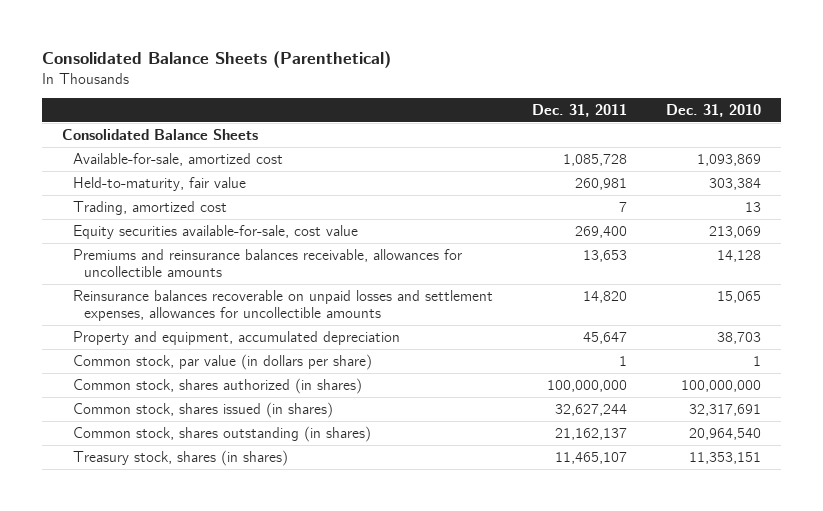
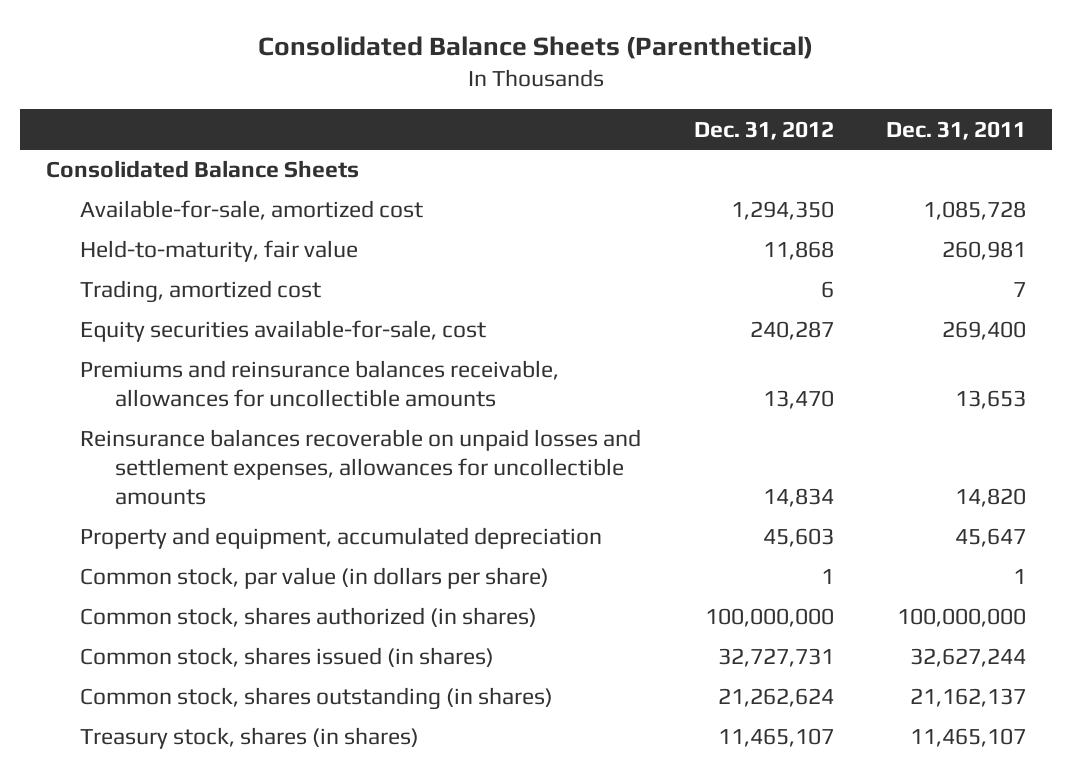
- | Dec. 31, 2011 | Dec. 31, 2010
+ | Dec. 31, 2012 | Dec. 31, 2011
- Equity securities available-for-sale, cost value | 269,400 | 213,069
+ Equity securities available-for-sale, cost | 240,287 | 269,400

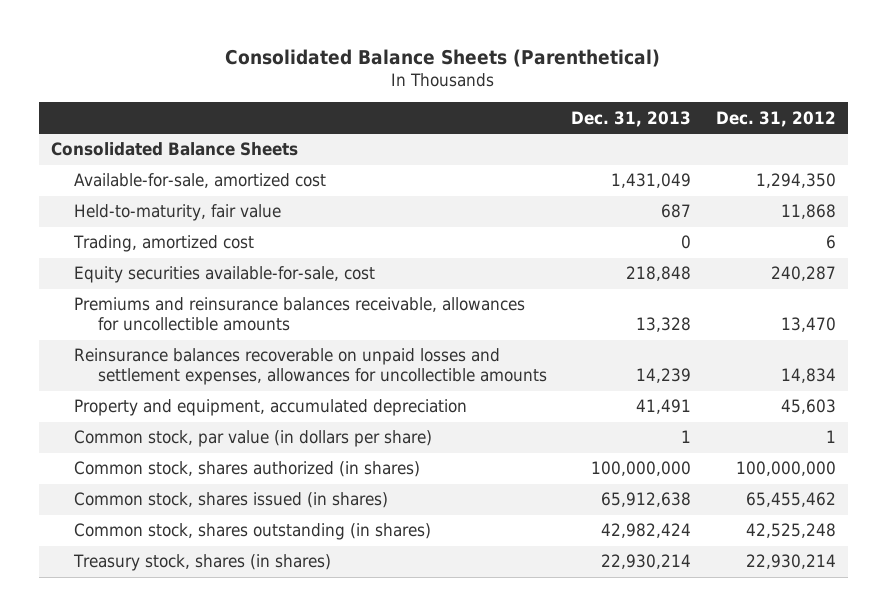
- | Dec. 31, 2012 | Dec. 31, 2011
+ | Dec. 31, 2013 | Dec. 31, 2012
- Common stock, shares issued (in shares) | 32,727,731 | 32,627,244
- Common stock, shares outstanding (in shares) | 21,262,624 | 21,162,137
- Treasury stock, shares (in shares) | 11,465,107 | 11,465,107
+ Common stock, shares issued (in shares) | 65,912,638 | 65,455,462
+ Common stock, shares outstanding (in shares) | 42,982,424 | 42,525,248
+ Treasury stock, shares (in shares) | 22,930,214 | 22,930,214

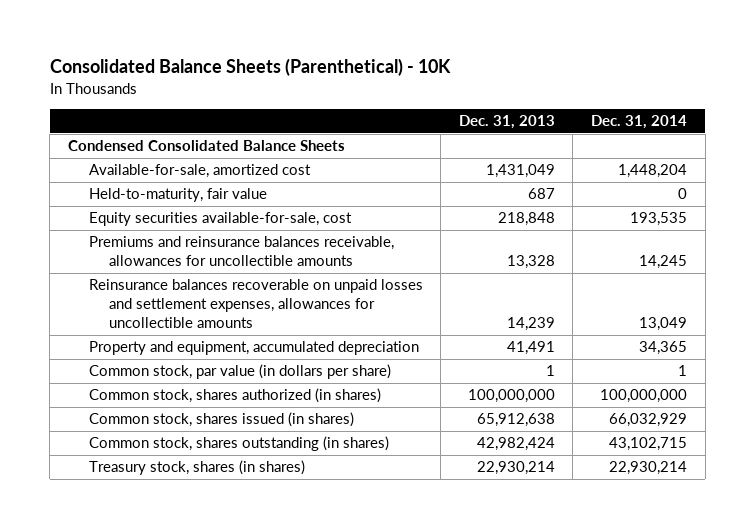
- Consolidated Balance Sheets (Parenthetical)
+ Consolidated Balance Sheets (Parenthetical) - 10K
- | Dec. 31, 2013 | Dec. 31, 2012
+ | Dec. 31, 2013 | Dec. 31, 2014
- Consolidated Balance Sheets
+ Condensed Consolidated Balance Sheets
- Trading, amortized cost | 0 | 6

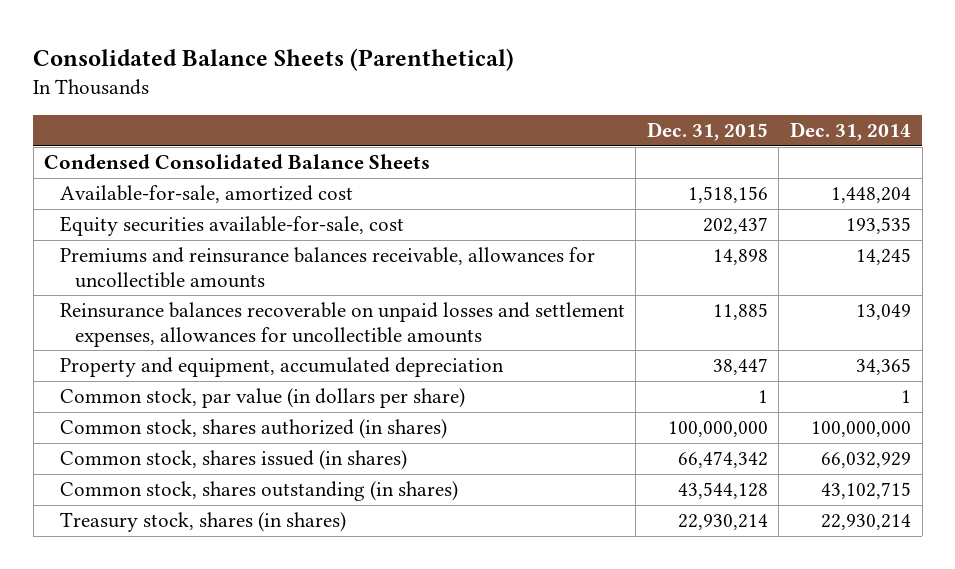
- Consolidated Balance Sheets (Parenthetical) - 10K
+ Consolidated Balance Sheets (Parenthetical)
- | Dec. 31, 2013 | Dec. 31, 2014
+ | Dec. 31, 2015 | Dec. 31, 2014
- Held-to-maturity, fair value | 687 | 0

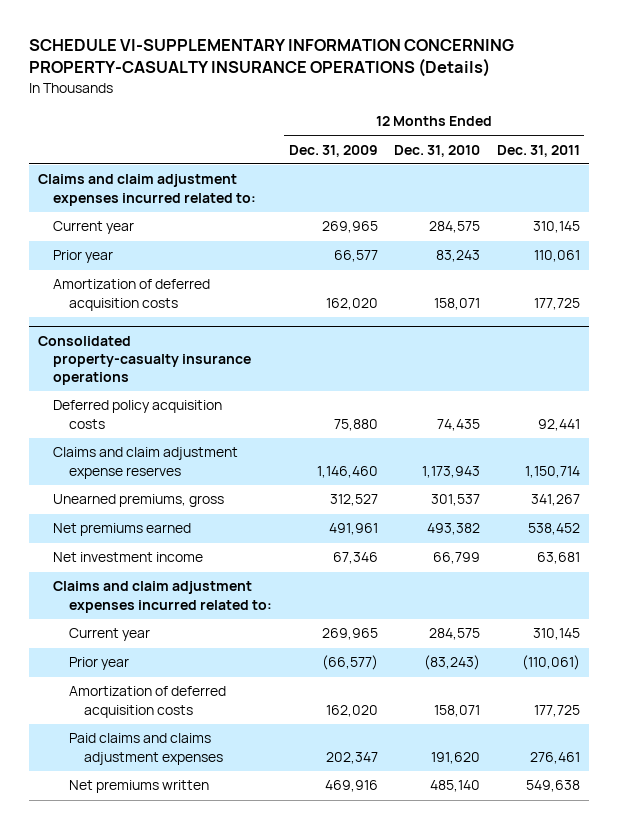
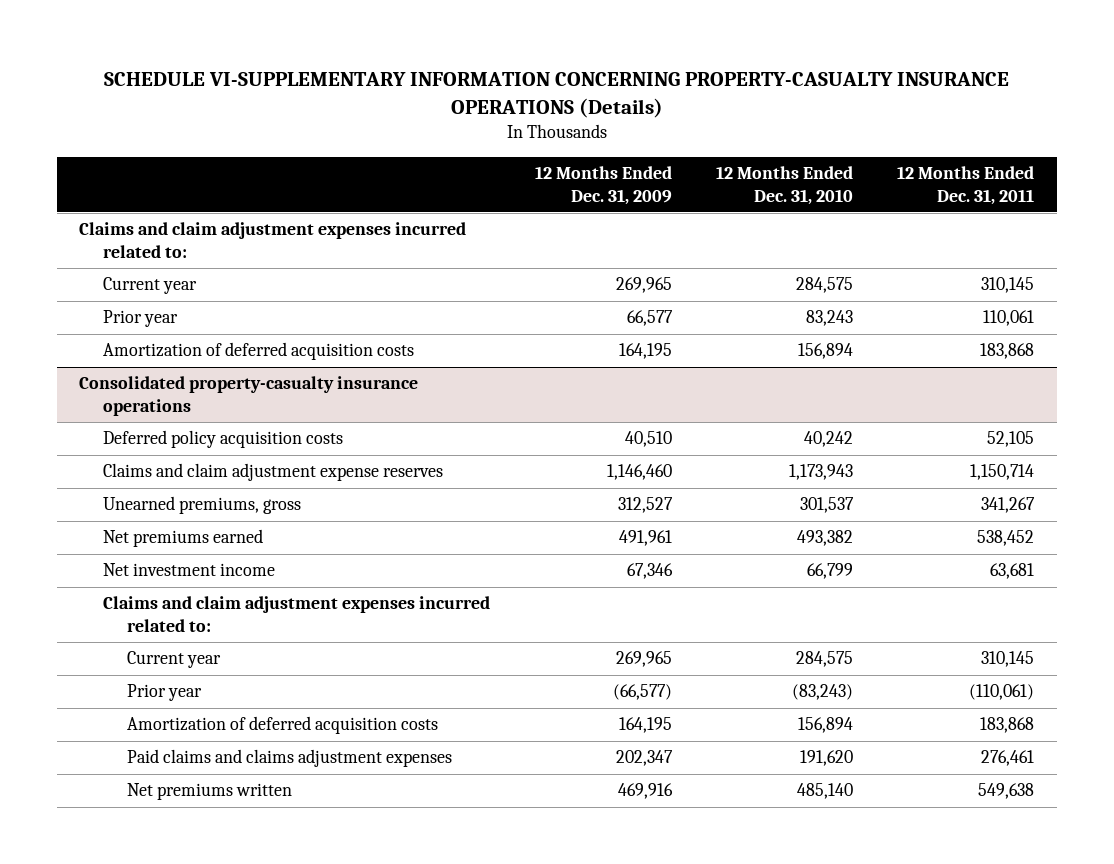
- Amortization of deferred acquisition costs | 162,020 | 158,071 | 177,725
+ Amortization of deferred acquisition costs | 164,195 | 156,894 | 183,868
@ Consolidated property-casualty insurance operations
- Deferred policy acquisition costs | 75,880 | 74,435 | 92,441
+ Deferred policy acquisition costs | 40,510 | 40,242 | 52,105
- Amortization of deferred acquisition costs | 162,020 | 158,071 | 177,725
+ Amortization of deferred acquisition costs | 164,195 | 156,894 | 183,868

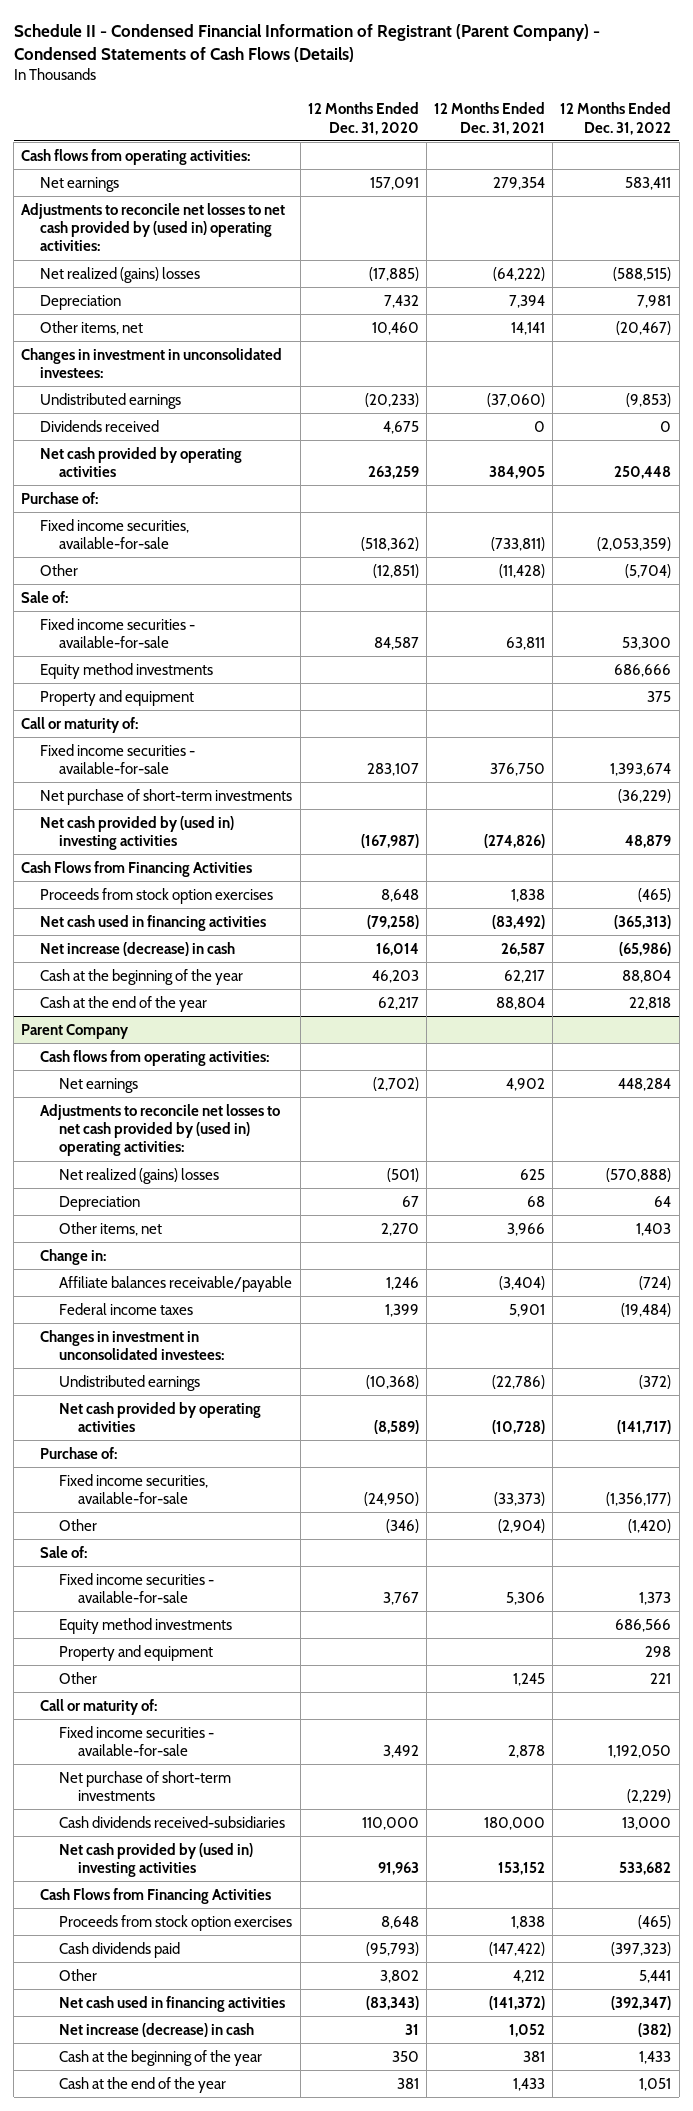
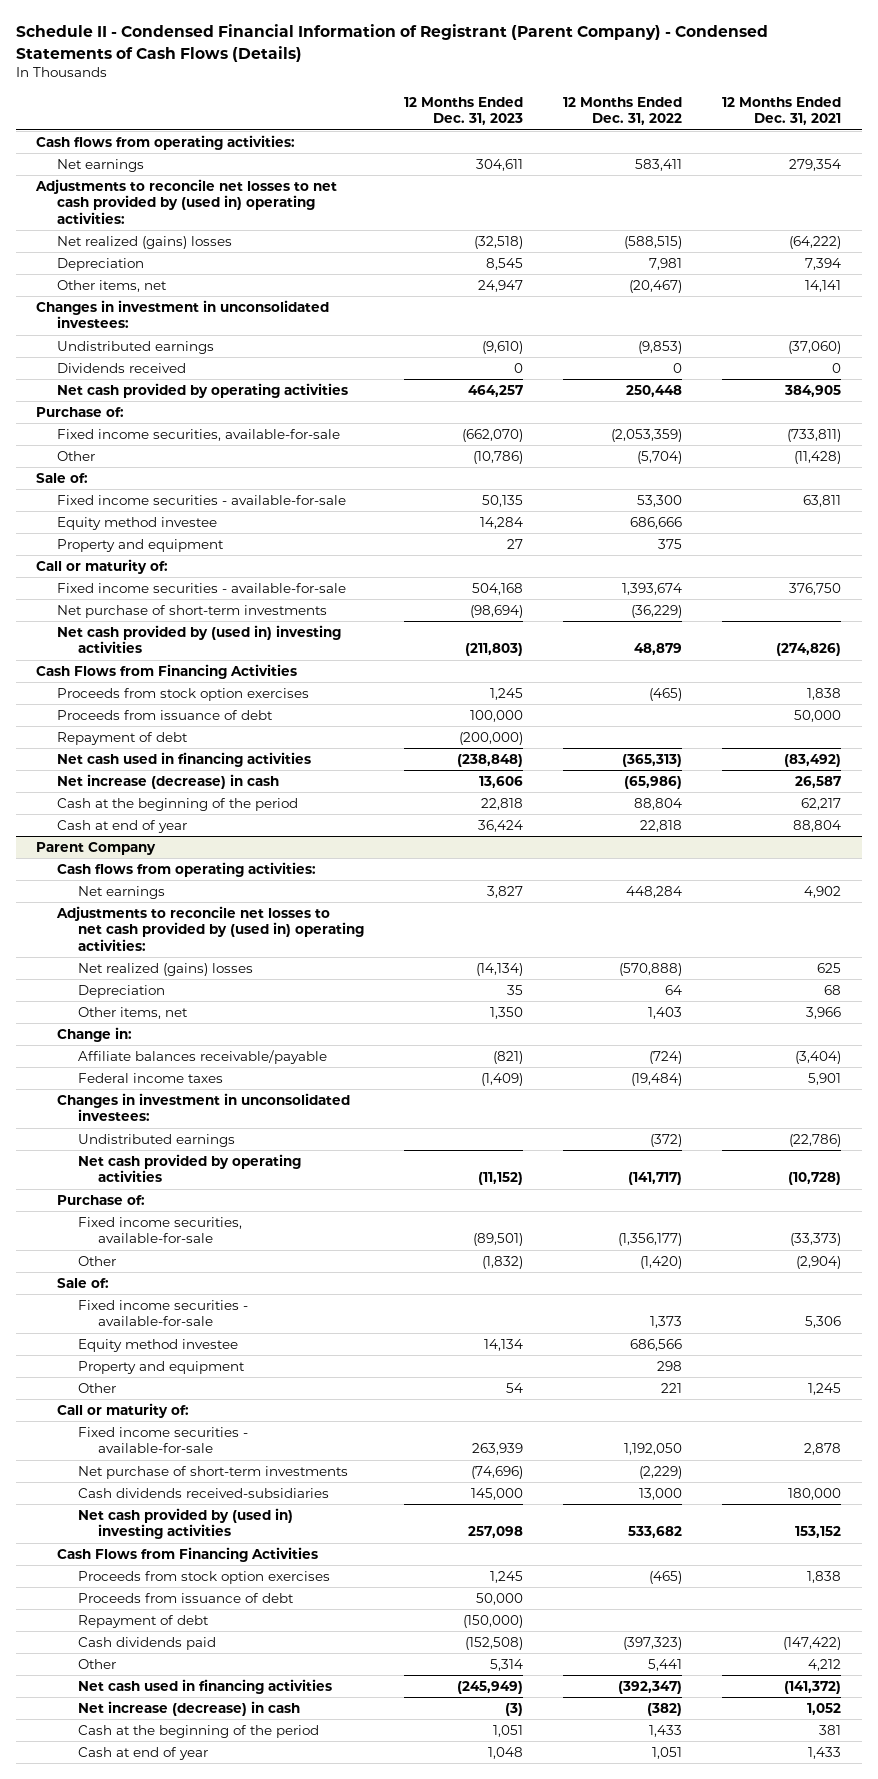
- | 12 Months Ended Dec. 31, 2020 | 12 Months Ended Dec. 31, 2021 | 12 Months Ended Dec. 31, 2022
+ | 12 Months Ended Dec. 31, 2023 | 12 Months Ended Dec. 31, 2022 | 12 Months Ended Dec. 31, 2021
- Equity method investments | | | 686,666
+ Equity method investee | 14,284 | 686,666 |
+ Proceeds from issuance of debt | 100,000 | | 50,000
+ Repayment of debt | (200,000) | |
- Cash at the beginning of the year | 46,203 | 62,217 | 88,804
- Cash at the end of the year | 62,217 | 88,804 | 22,818
+ Cash at the beginning of the period | 22,818 | 88,804 | 62,217
+ Cash at end of year | 36,424 | 22,818 | 88,804
@ Parent Company
- Equity method investments | | | 686,566
+ Equity method investee | 14,134 | 686,566 |
+ Proceeds from issuance of debt | 50,000 | |
+ Repayment of debt | (150,000) | |
- Cash at the beginning of the year | 350 | 381 | 1,433
- Cash at the end of the year | 381 | 1,433 | 1,051
+ Cash at the beginning of the period | 1,051 | 1,433 | 381
+ Cash at end of year | 1,048 | 1,051 | 1,433

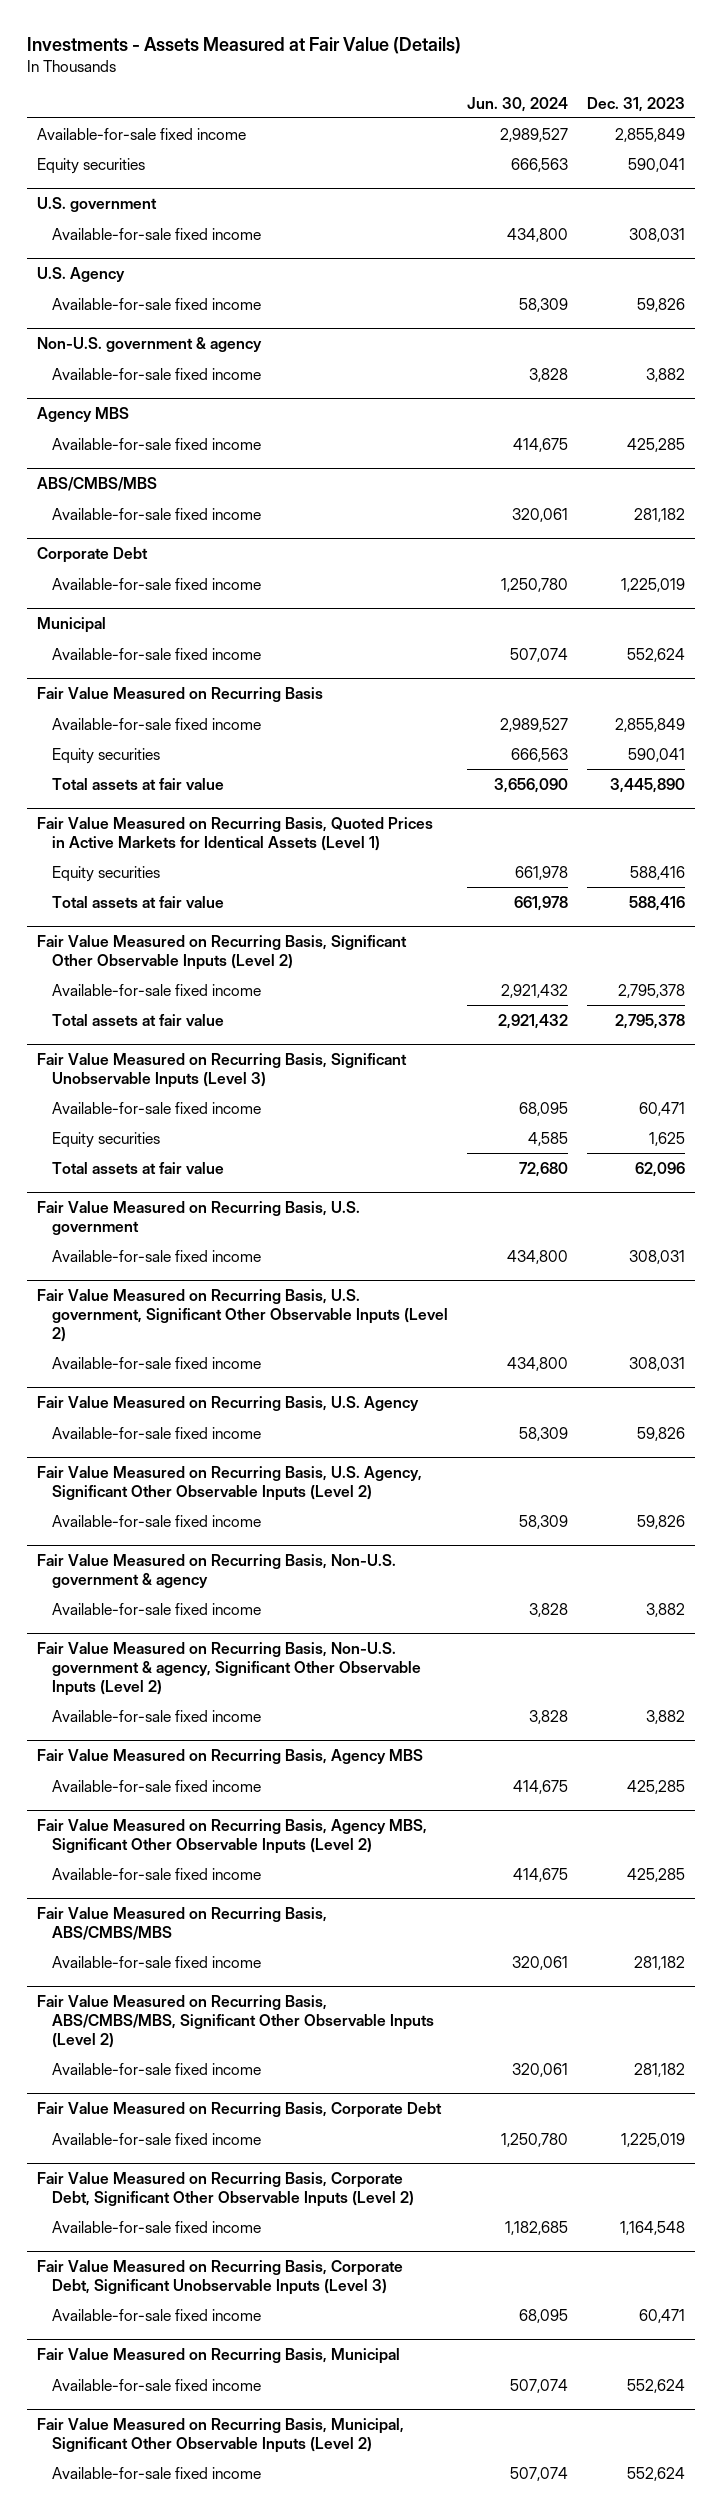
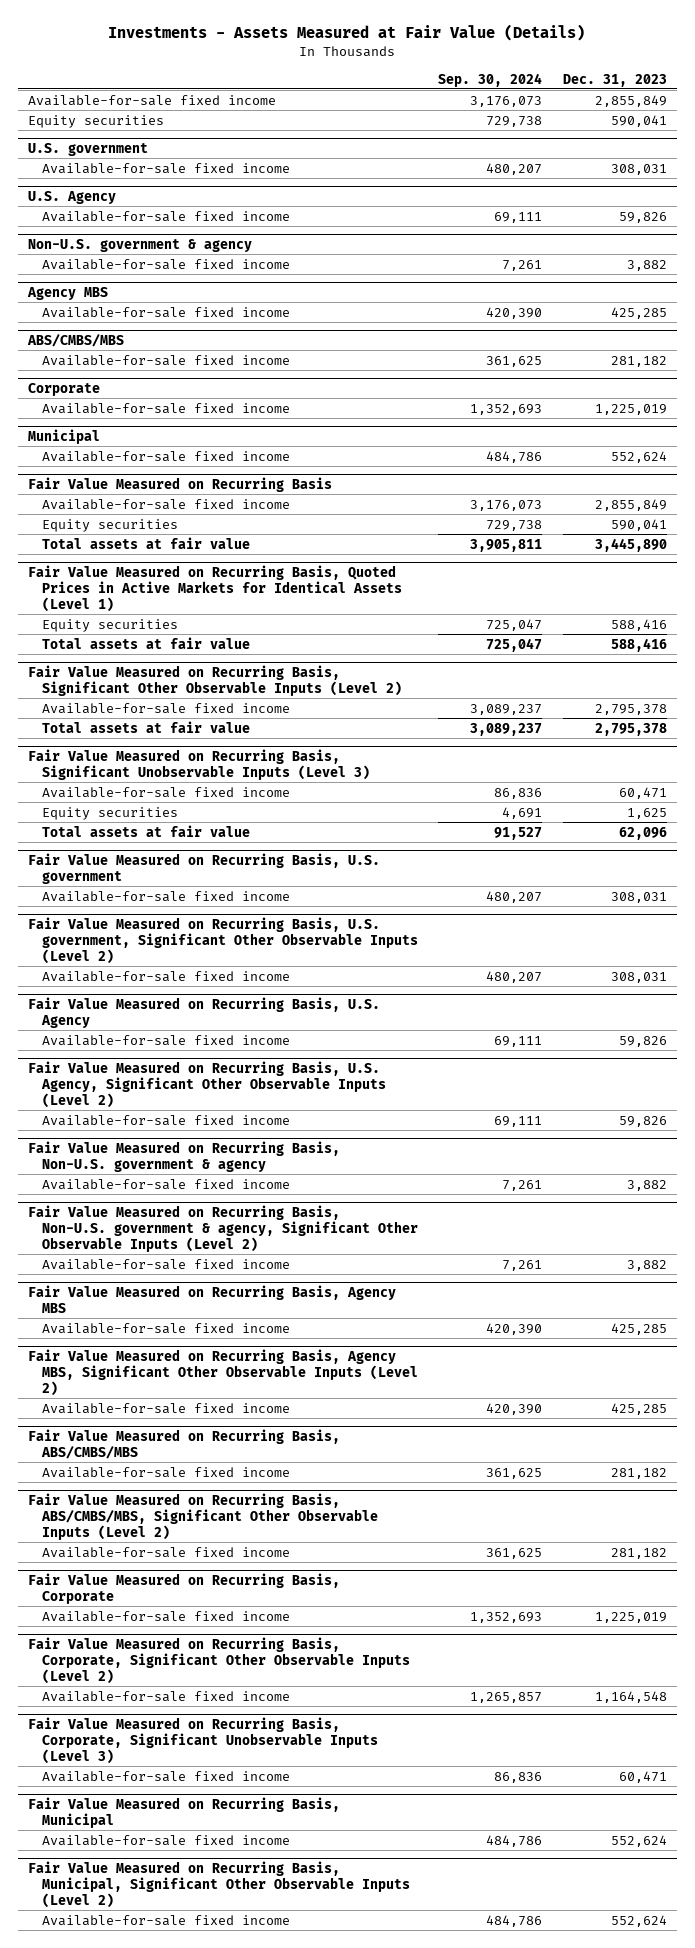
- | Jun. 30, 2024 | Dec. 31, 2023
+ | Sep. 30, 2024 | Dec. 31, 2023
- Corporate Debt
+ Corporate
- Fair Value Measured on Recurring Basis, Corporate Debt
+ Fair Value Measured on Recurring Basis, Corporate
- Fair Value Measured on Recurring Basis, Corporate Debt, Significant Other Observable Inputs (Level 2)
+ Fair Value Measured on Recurring Basis, Corporate, Significant Other Observable Inputs (Level 2)
- Fair Value Measured on Recurring Basis, Corporate Debt, Significant Unobservable Inputs (Level 3)
+ Fair Value Measured on Recurring Basis, Corporate, Significant Unobservable Inputs (Level 3)

